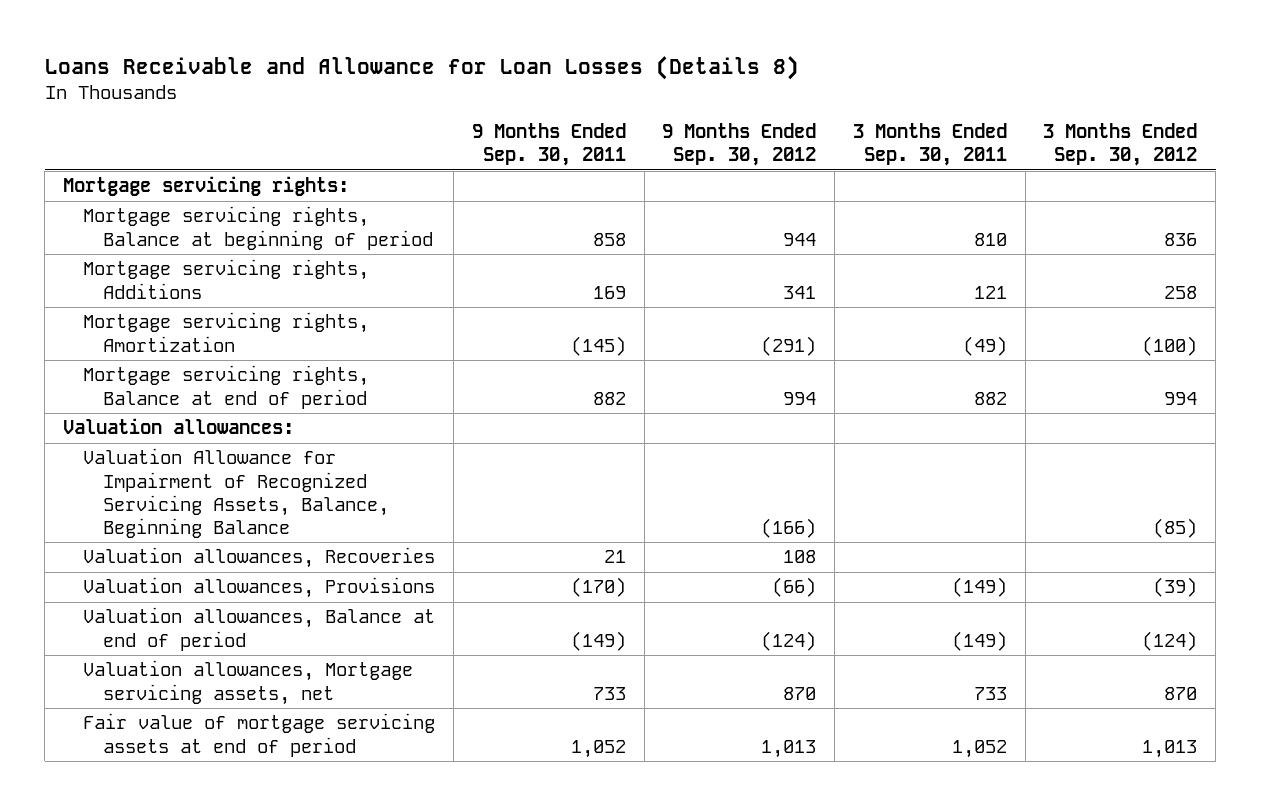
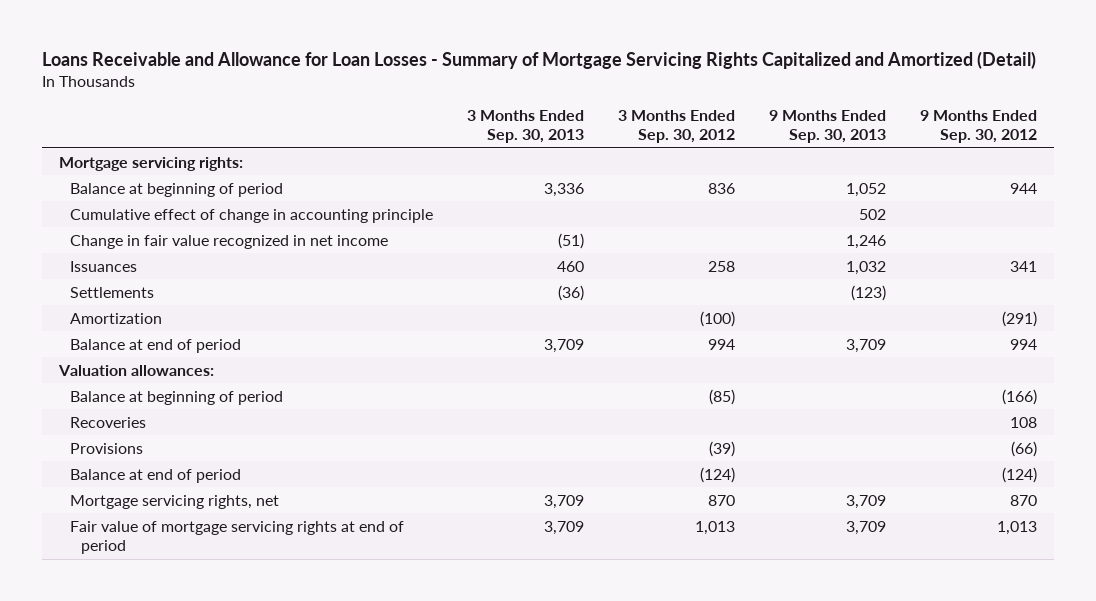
- Loans Receivable and Allowance for Loan Losses (Details 8)
+ Loans Receivable and Allowance for Loan Losses - Summary of Mortgage Servicing Rights Capitalized and Amortized (Detail)
- | 9 Months Ended Sep. 30, 2011 | 9 Months Ended Sep. 30, 2012 | 3 Months Ended Sep. 30, 2011 | 3 Months Ended Sep. 30, 2012
+ | 3 Months Ended Sep. 30, 2013 | 3 Months Ended Sep. 30, 2012 | 9 Months Ended Sep. 30, 2013 | 9 Months Ended Sep. 30, 2012
- Mortgage servicing rights, Balance at beginning of period | 858 | 944 | 810 | 836
- Mortgage servicing rights, Additions | 169 | 341 | 121 | 258
- Mortgage servicing rights, Amortization | (145) | (291) | (49) | (100)
- Mortgage servicing rights, Balance at end of period | 882 | 994 | 882 | 994
+ Balance at beginning of period | 3,336 | 836 | 1,052 | 944
+ Cumulative effect of change in accounting principle | | | 502 |
+ Change in fair value recognized in net income | (51) | | 1,246 |
+ Issuances | 460 | 258 | 1,032 | 341
+ Settlements | (36) | | (123) |
+ Amortization | | (100) | | (291)
+ Balance at end of period | 3,709 | 994 | 3,709 | 994
- Valuation Allowance for Impairment of Recognized Servicing Assets, Balance, Beginning Balance | | (166) | | (85)
- Valuation allowances, Recoveries | 21 | 108 | |
- Valuation allowances, Provisions | (170) | (66) | (149) | (39)
- Valuation allowances, Balance at end of period | (149) | (124) | (149) | (124)
- Valuation allowances, Mortgage servicing assets, net | 733 | 870 | 733 | 870
- Fair value of mortgage servicing assets at end of period | 1,052 | 1,013 | 1,052 | 1,013
+ Balance at beginning of period | | (85) | | (166)
+ Recoveries | | | | 108
+ Provisions | | (39) | | (66)
+ Balance at end of period | | (124) | | (124)
+ Mortgage servicing rights, net | 3,709 | 870 | 3,709 | 870
+ Fair value of mortgage servicing rights at end of period | 3,709 | 1,013 | 3,709 | 1,013

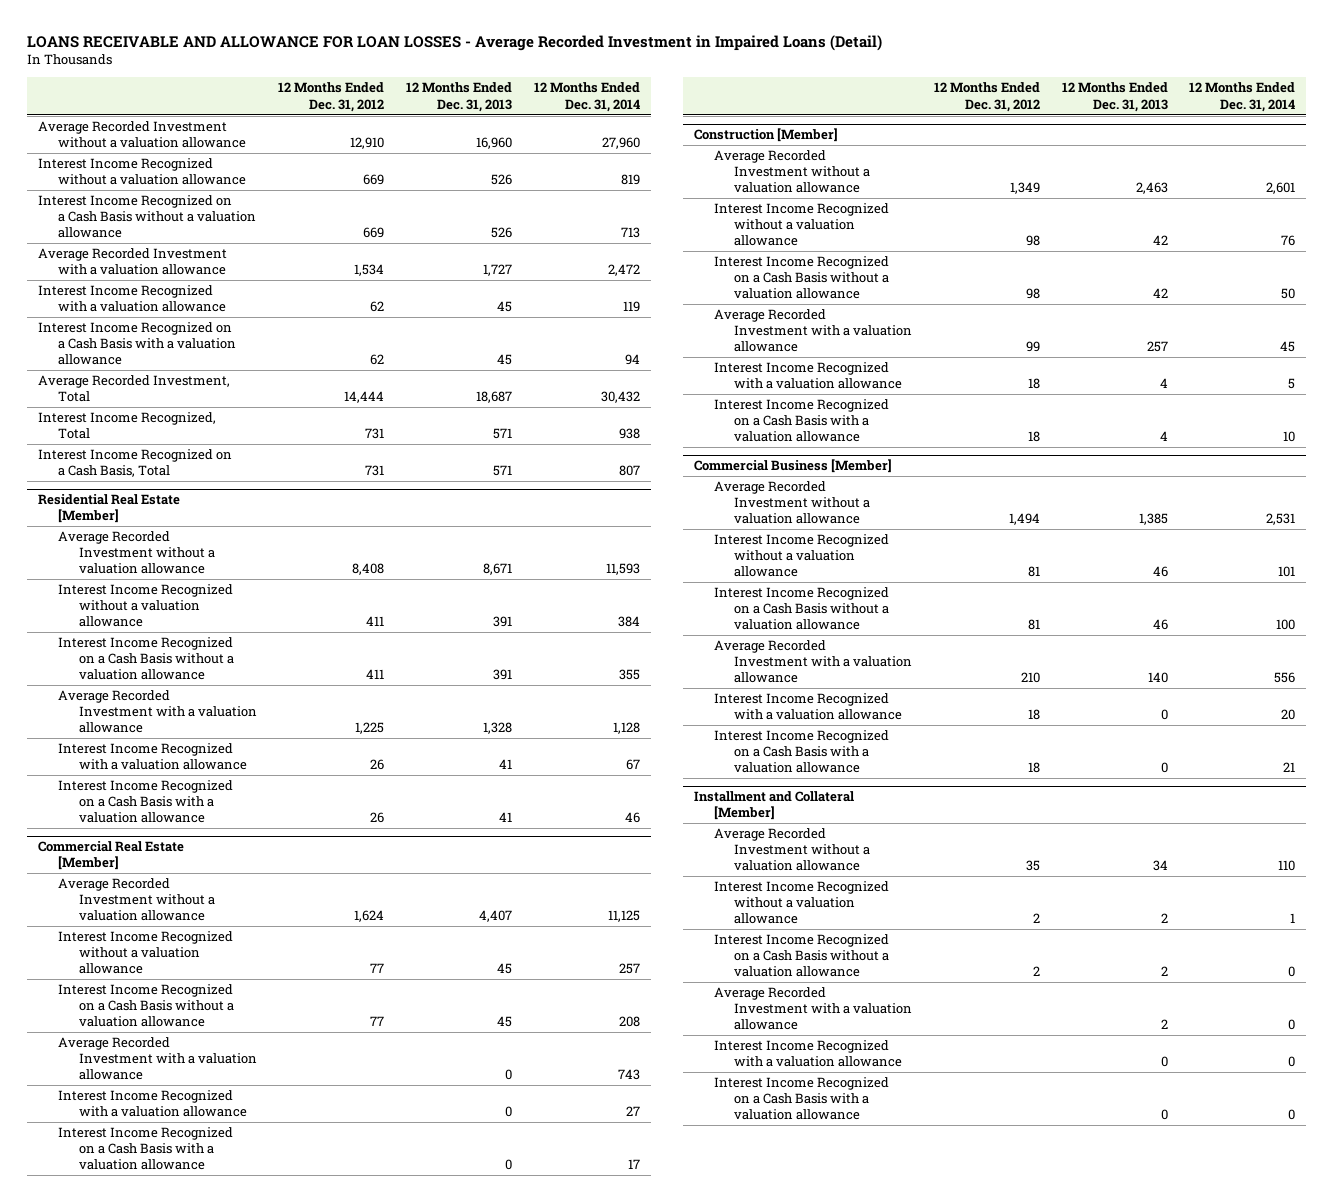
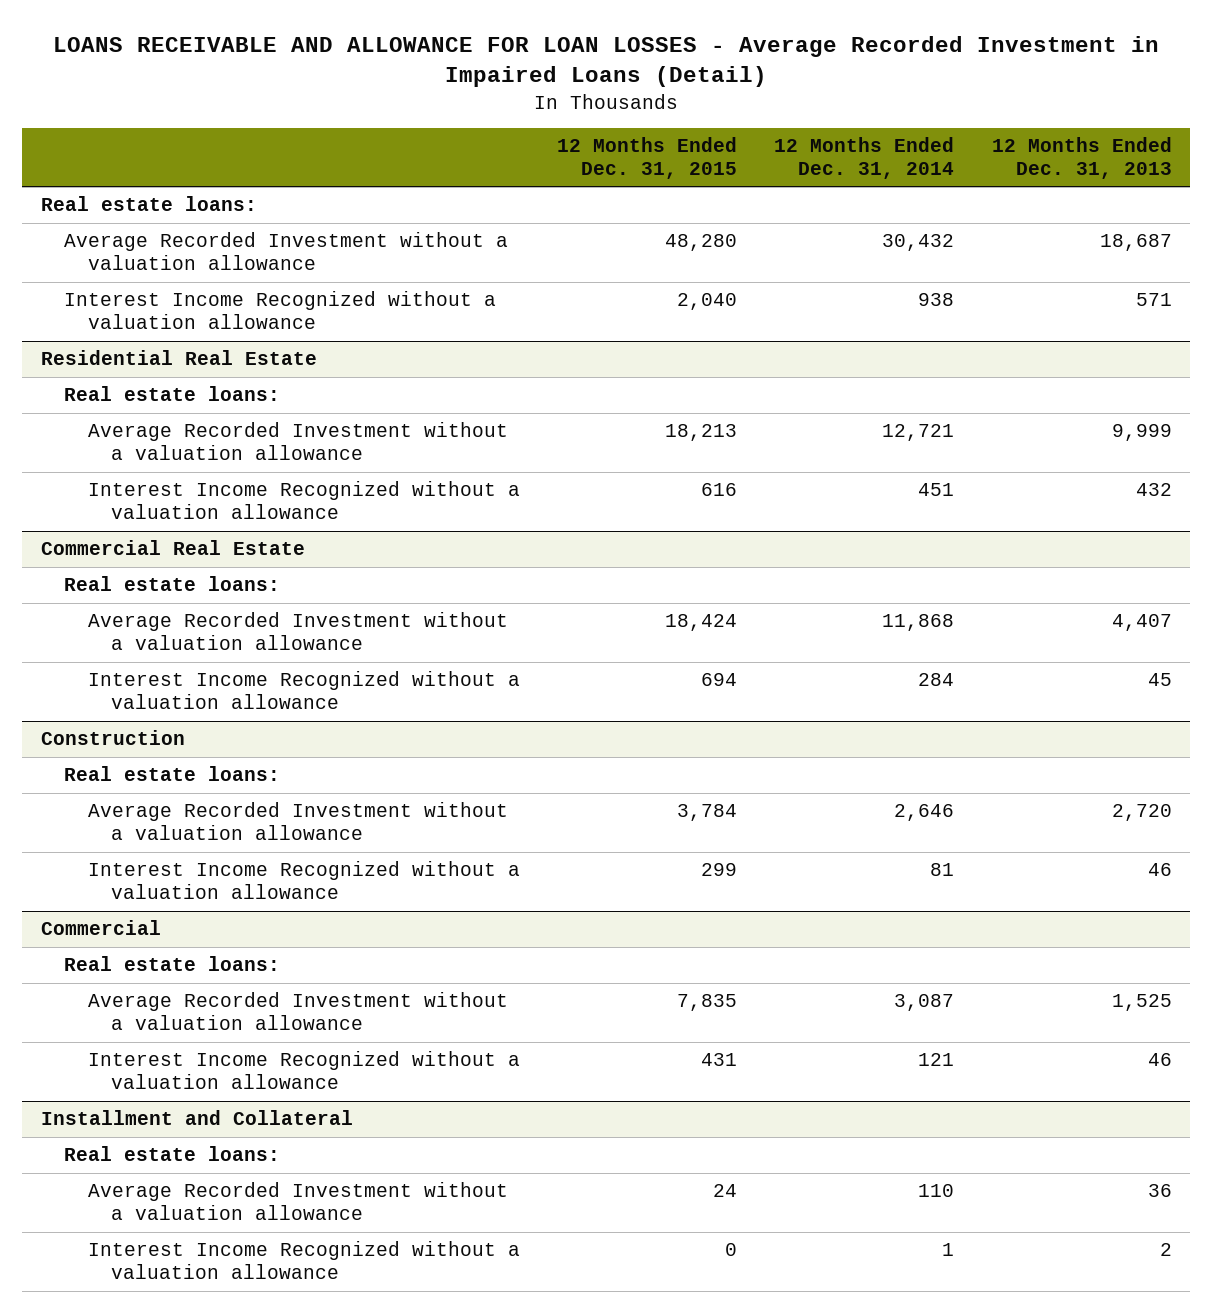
- | 12 Months Ended Dec. 31, 2012 | 12 Months Ended Dec. 31, 2013 | 12 Months Ended Dec. 31, 2014
+ | 12 Months Ended Dec. 31, 2015 | 12 Months Ended Dec. 31, 2014 | 12 Months Ended Dec. 31, 2013
- Average Recorded Investment without a valuation allowance | 12,910 | 16,960 | 27,960
- Interest Income Recognized without a valuation allowance | 669 | 526 | 819
- Interest Income Recognized on a Cash Basis without a valuation allowance | 669 | 526 | 713
- Average Recorded Investment with a valuation allowance | 1,534 | 1,727 | 2,472
- Interest Income Recognized with a valuation allowance | 62 | 45 | 119
- Interest Income Recognized on a Cash Basis with a valuation allowance | 62 | 45 | 94
- Average Recorded Investment, Total | 14,444 | 18,687 | 30,432
- Interest Income Recognized, Total | 731 | 571 | 938
- Interest Income Recognized on a Cash Basis, Total | 731 | 571 | 807
- Residential Real Estate [Member]
- Average Recorded Investment without a valuation allowance | 8,408 | 8,671 | 11,593
- Interest Income Recognized without a valuation allowance | 411 | 391 | 384
- Interest Income Recognized on a Cash Basis without a valuation allowance | 411 | 391 | 355
- Average Recorded Investment with a valuation allowance | 1,225 | 1,328 | 1,128
- Interest Income Recognized with a valuation allowance | 26 | 41 | 67
- Interest Income Recognized on a Cash Basis with a valuation allowance | 26 | 41 | 46
- Commercial Real Estate [Member]
- Average Recorded Investment without a valuation allowance | 1,624 | 4,407 | 11,125
- Interest Income Recognized without a valuation allowance | 77 | 45 | 257
- Interest Income Recognized on a Cash Basis without a valuation allowance | 77 | 45 | 208
- Average Recorded Investment with a valuation allowance | | 0 | 743
- Interest Income Recognized with a valuation allowance | | 0 | 27
- Interest Income Recognized on a Cash Basis with a valuation allowance | | 0 | 17
- Construction [Member]
- Average Recorded Investment without a valuation allowance | 1,349 | 2,463 | 2,601
- Interest Income Recognized without a valuation allowance | 98 | 42 | 76
- Interest Income Recognized on a Cash Basis without a valuation allowance | 98 | 42 | 50
- Average Recorded Investment with a valuation allowance | 99 | 257 | 45
- Interest Income Recognized with a valuation allowance | 18 | 4 | 5
- Interest Income Recognized on a Cash Basis with a valuation allowance | 18 | 4 | 10
- Commercial Business [Member]
- Average Recorded Investment without a valuation allowance | 1,494 | 1,385 | 2,531
- Interest Income Recognized without a valuation allowance | 81 | 46 | 101
- Interest Income Recognized on a Cash Basis without a valuation allowance | 81 | 46 | 100
- Average Recorded Investment with a valuation allowance | 210 | 140 | 556
- Interest Income Recognized with a valuation allowance | 18 | 0 | 20
- Interest Income Recognized on a Cash Basis with a valuation allowance | 18 | 0 | 21
- Installment and Collateral [Member]
- Average Recorded Investment without a valuation allowance | 35 | 34 | 110
+ Real estate loans:
+ Average Recorded Investment without a valuation allowance | 48,280 | 30,432 | 18,687
+ Interest Income Recognized without a valuation allowance | 2,040 | 938 | 571
+ Residential Real Estate
+ Real estate loans:
+ Average Recorded Investment without a valuation allowance | 18,213 | 12,721 | 9,999
+ Interest Income Recognized without a valuation allowance | 616 | 451 | 432
+ Commercial Real Estate
+ Real estate loans:
+ Average Recorded Investment without a valuation allowance | 18,424 | 11,868 | 4,407
+ Interest Income Recognized without a valuation allowance | 694 | 284 | 45
+ Construction
+ Real estate loans:
+ Average Recorded Investment without a valuation allowance | 3,784 | 2,646 | 2,720
+ Interest Income Recognized without a valuation allowance | 299 | 81 | 46
+ Commercial
+ Real estate loans:
+ Average Recorded Investment without a valuation allowance | 7,835 | 3,087 | 1,525
+ Interest Income Recognized without a valuation allowance | 431 | 121 | 46
+ Installment and Collateral
+ Real estate loans:
+ Average Recorded Investment without a valuation allowance | 24 | 110 | 36
- Interest Income Recognized on a Cash Basis without a valuation allowance | 2 | 2 | 0
- Average Recorded Investment with a valuation allowance | | 2 | 0
- Interest Income Recognized with a valuation allowance | | 0 | 0
- Interest Income Recognized on a Cash Basis with a valuation allowance | | 0 | 0

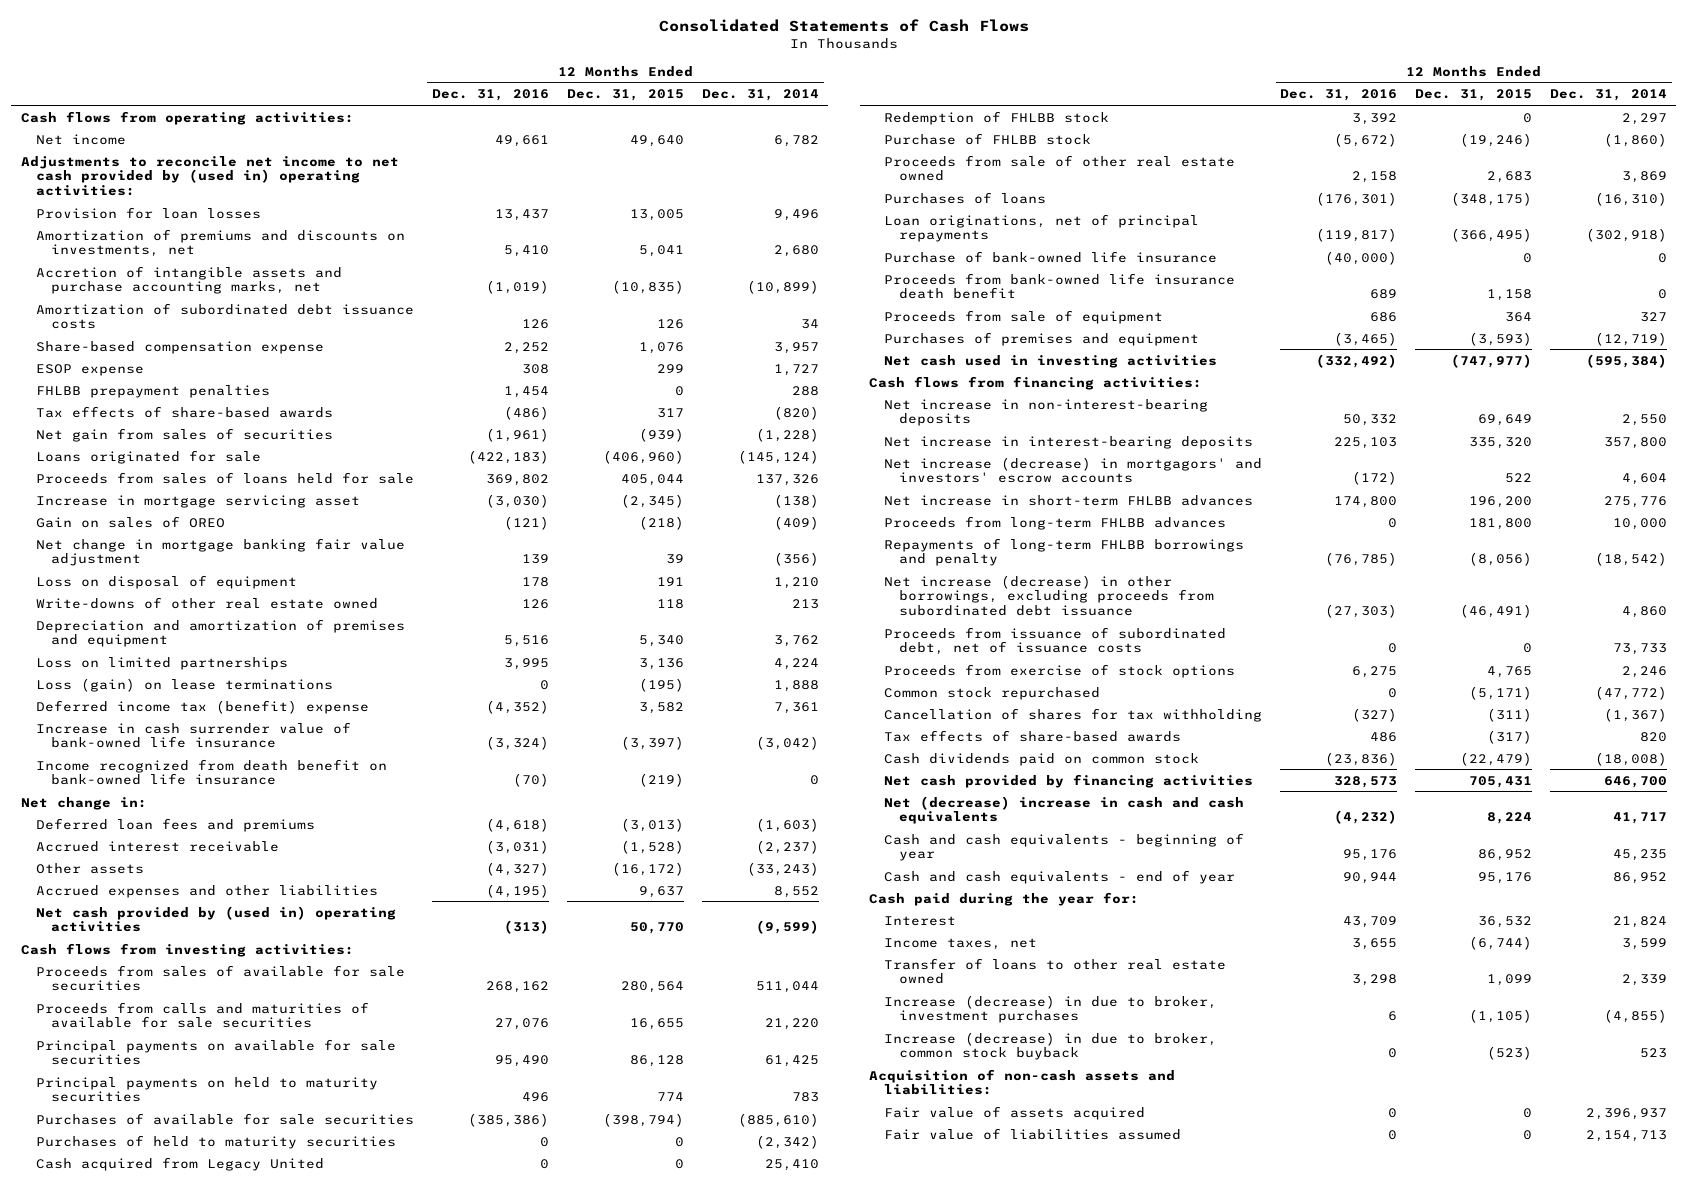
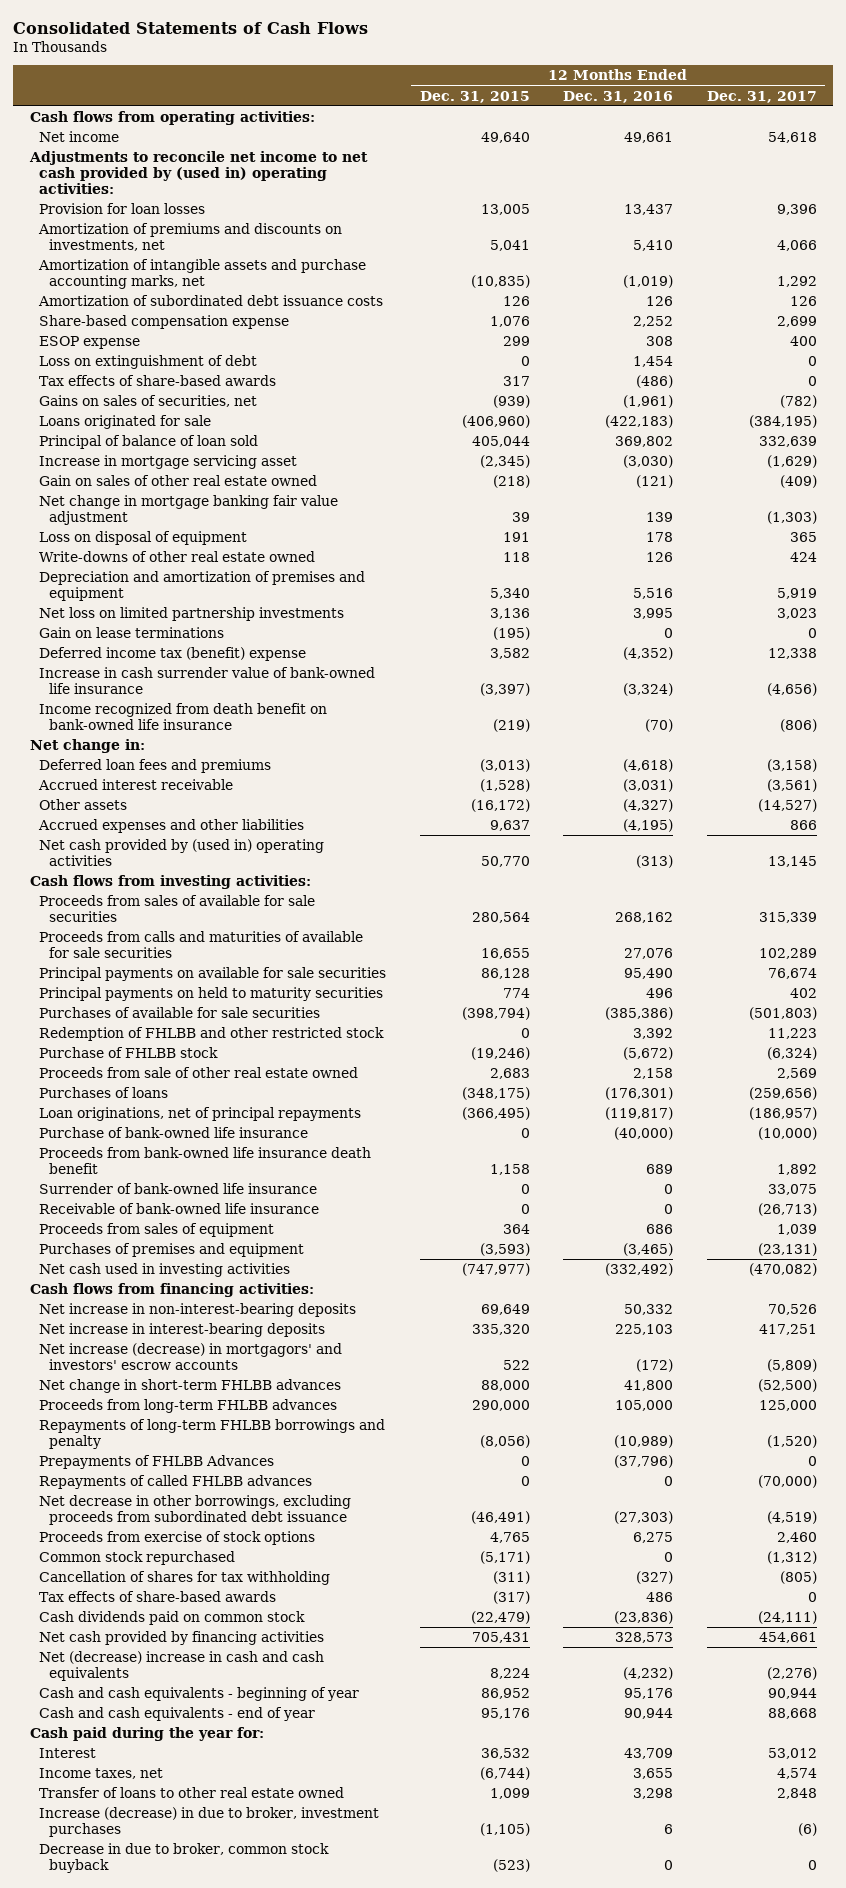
- | 12 Months Ended Dec. 31, 2016 | 12 Months Ended Dec. 31, 2015 | 12 Months Ended Dec. 31, 2014
+ | 12 Months Ended Dec. 31, 2015 | 12 Months Ended Dec. 31, 2016 | 12 Months Ended Dec. 31, 2017
- Accretion of intangible assets and purchase accounting marks, net | (1,019) | (10,835) | (10,899)
+ Amortization of intangible assets and purchase accounting marks, net | (10,835) | (1,019) | 1,292
- FHLBB prepayment penalties | 1,454 | 0 | 288
+ Loss on extinguishment of debt | 0 | 1,454 | 0
- Net gain from sales of securities | (1,961) | (939) | (1,228)
+ Gains on sales of securities, net | (939) | (1,961) | (782)
- Proceeds from sales of loans held for sale | 369,802 | 405,044 | 137,326
+ Principal of balance of loan sold | 405,044 | 369,802 | 332,639
- Gain on sales of OREO | (121) | (218) | (409)
+ Gain on sales of other real estate owned | (218) | (121) | (409)
- Loss on limited partnerships | 3,995 | 3,136 | 4,224
- Loss (gain) on lease terminations | 0 | (195) | 1,888
+ Net loss on limited partnership investments | 3,136 | 3,995 | 3,023
+ Gain on lease terminations | (195) | 0 | 0
- Purchases of held to maturity securities | 0 | 0 | (2,342)
- Cash acquired from Legacy United | 0 | 0 | 25,410
- Redemption of FHLBB stock | 3,392 | 0 | 2,297
+ Redemption of FHLBB and other restricted stock | 0 | 3,392 | 11,223
- Proceeds from sale of equipment | 686 | 364 | 327
+ Surrender of bank-owned life insurance | 0 | 0 | 33,075
+ Receivable of bank-owned life insurance | 0 | 0 | (26,713)
+ Proceeds from sales of equipment | 364 | 686 | 1,039
- Net increase in short-term FHLBB advances | 174,800 | 196,200 | 275,776
- Proceeds from long-term FHLBB advances | 0 | 181,800 | 10,000
- Repayments of long-term FHLBB borrowings and penalty | (76,785) | (8,056) | (18,542)
- Net increase (decrease) in other borrowings, excluding proceeds from subordinated debt issuance | (27,303) | (46,491) | 4,860
- Proceeds from issuance of subordinated debt, net of issuance costs | 0 | 0 | 73,733
+ Net change in short-term FHLBB advances | 88,000 | 41,800 | (52,500)
+ Proceeds from long-term FHLBB advances | 290,000 | 105,000 | 125,000
+ Repayments of long-term FHLBB borrowings and penalty | (8,056) | (10,989) | (1,520)
+ Prepayments of FHLBB Advances | 0 | (37,796) | 0
+ Repayments of called FHLBB advances | 0 | 0 | (70,000)
+ Net decrease in other borrowings, excluding proceeds from subordinated debt issuance | (46,491) | (27,303) | (4,519)
- Increase (decrease) in due to broker, common stock buyback | 0 | (523) | 523
- Acquisition of non-cash assets and liabilities:
- Fair value of assets acquired | 0 | 0 | 2,396,937
- Fair value of liabilities assumed | 0 | 0 | 2,154,713
+ Decrease in due to broker, common stock buyback | (523) | 0 | 0

